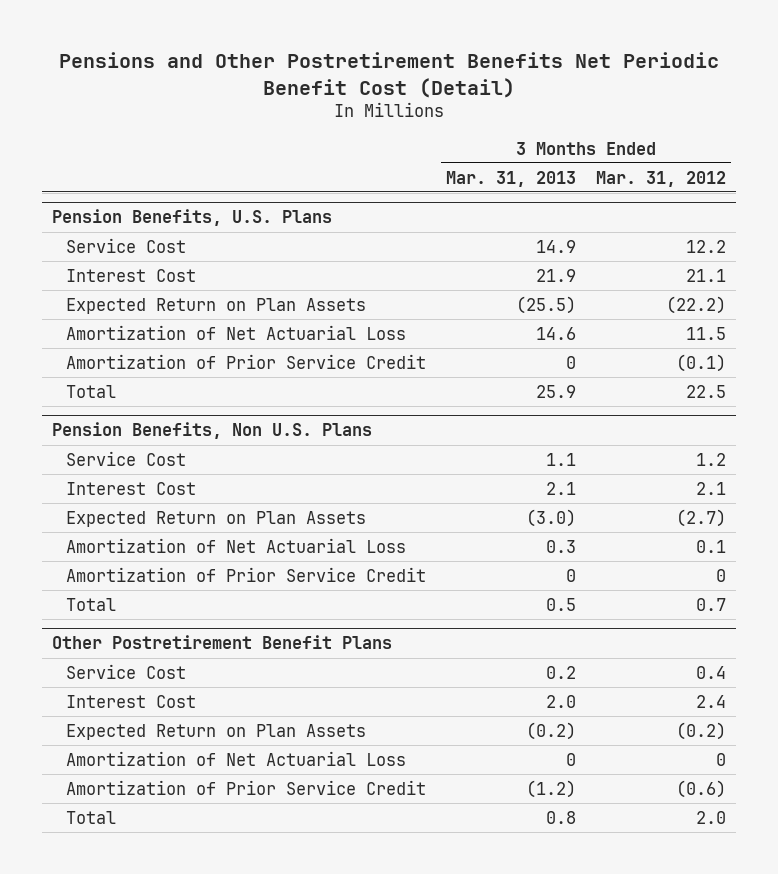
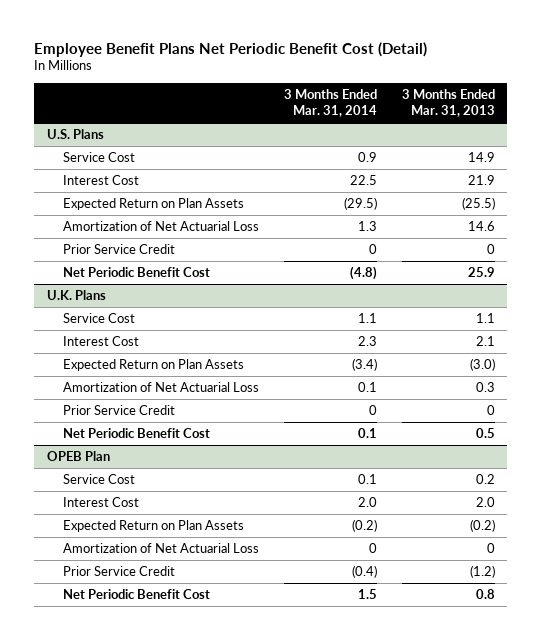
- Pensions and Other Postretirement Benefits Net Periodic Benefit Cost (Detail)
+ Employee Benefit Plans Net Periodic Benefit Cost (Detail)
- | 3 Months Ended Mar. 31, 2013 | 3 Months Ended Mar. 31, 2012
+ | 3 Months Ended Mar. 31, 2014 | 3 Months Ended Mar. 31, 2013
- Pension Benefits, U.S. Plans
+ U.S. Plans
- Amortization of Prior Service Credit | 0 | (0.1)
- Total | 25.9 | 22.5
- Pension Benefits, Non U.S. Plans
+ Prior Service Credit | 0 | 0
+ Net Periodic Benefit Cost | (4.8) | 25.9
+ U.K. Plans
- Amortization of Prior Service Credit | 0 | 0
- Total | 0.5 | 0.7
- Other Postretirement Benefit Plans
+ Prior Service Credit | 0 | 0
+ Net Periodic Benefit Cost | 0.1 | 0.5
+ OPEB Plan
- Amortization of Prior Service Credit | (1.2) | (0.6)
- Total | 0.8 | 2.0
+ Prior Service Credit | (0.4) | (1.2)
+ Net Periodic Benefit Cost | 1.5 | 0.8

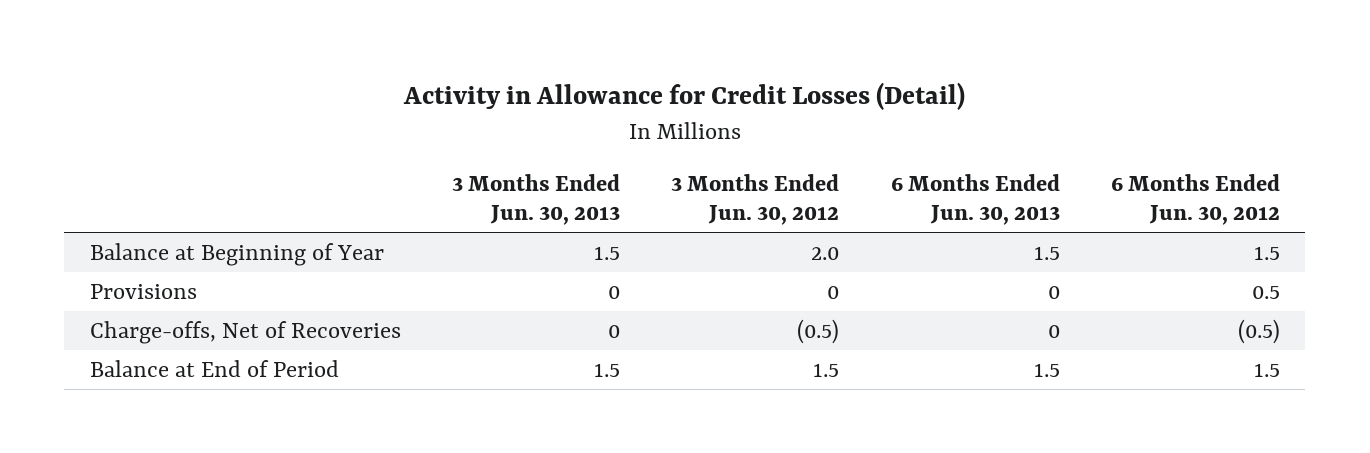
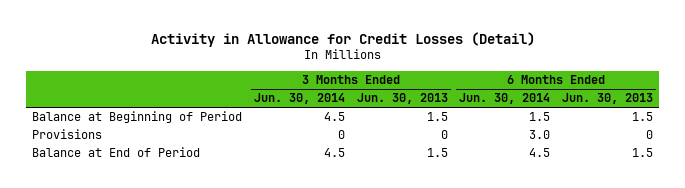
- | 3 Months Ended Jun. 30, 2013 | 3 Months Ended Jun. 30, 2012 | 6 Months Ended Jun. 30, 2013 | 6 Months Ended Jun. 30, 2012
+ | 3 Months Ended Jun. 30, 2014 | 3 Months Ended Jun. 30, 2013 | 6 Months Ended Jun. 30, 2014 | 6 Months Ended Jun. 30, 2013
- Balance at Beginning of Year | 1.5 | 2.0 | 1.5 | 1.5
+ Balance at Beginning of Period | 4.5 | 1.5 | 1.5 | 1.5
- Charge-offs, Net of Recoveries | 0 | (0.5) | 0 | (0.5)

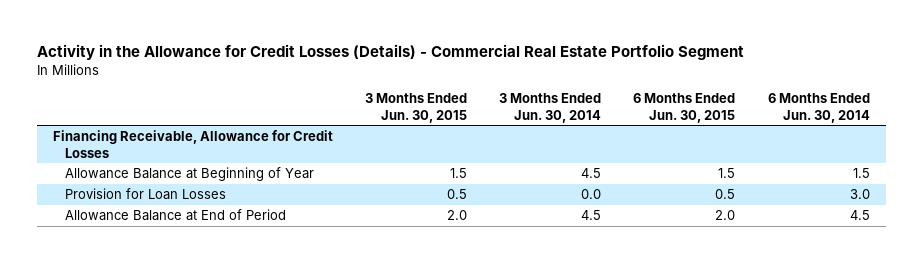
- Activity in Allowance for Credit Losses (Detail)
+ Activity in the Allowance for Credit Losses (Details) - Commercial Real Estate Portfolio Segment
- | 3 Months Ended Jun. 30, 2014 | 3 Months Ended Jun. 30, 2013 | 6 Months Ended Jun. 30, 2014 | 6 Months Ended Jun. 30, 2013
+ | 3 Months Ended Jun. 30, 2015 | 3 Months Ended Jun. 30, 2014 | 6 Months Ended Jun. 30, 2015 | 6 Months Ended Jun. 30, 2014
- Balance at Beginning of Period | 4.5 | 1.5 | 1.5 | 1.5
- Provisions | 0 | 0 | 3.0 | 0
- Balance at End of Period | 4.5 | 1.5 | 4.5 | 1.5
+ Financing Receivable, Allowance for Credit Losses
+ Allowance Balance at Beginning of Year | 1.5 | 4.5 | 1.5 | 1.5
+ Provision for Loan Losses | 0.5 | 0.0 | 0.5 | 3.0
+ Allowance Balance at End of Period | 2.0 | 4.5 | 2.0 | 4.5

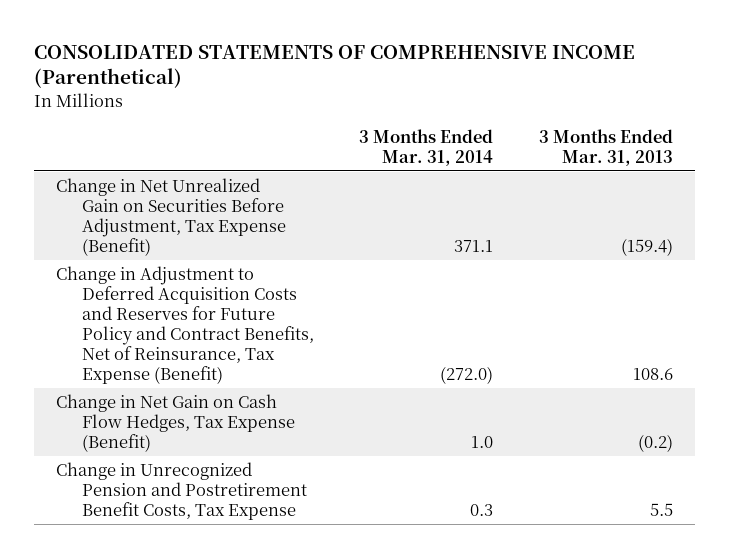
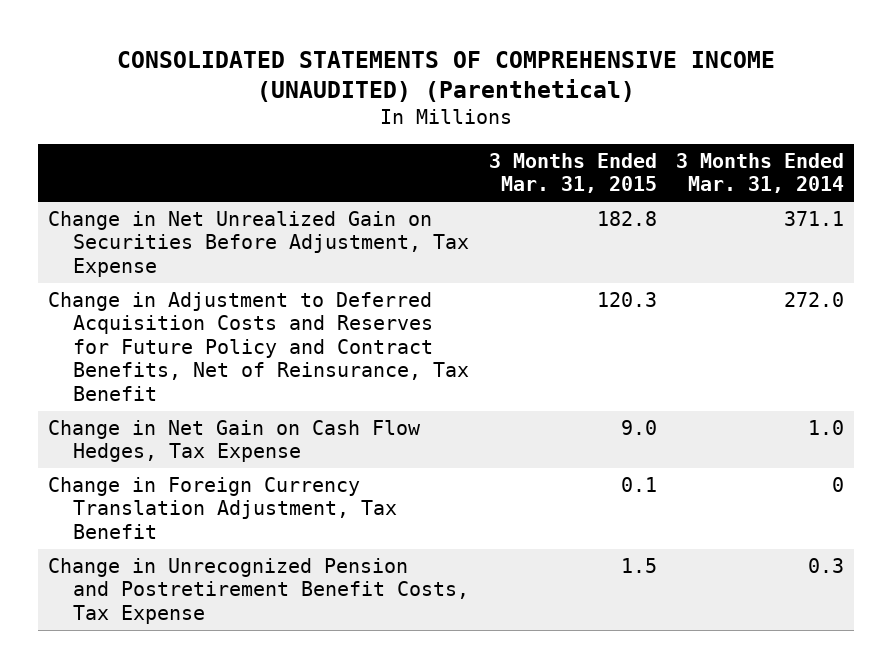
- CONSOLIDATED STATEMENTS OF COMPREHENSIVE INCOME (Parenthetical)
+ CONSOLIDATED STATEMENTS OF COMPREHENSIVE INCOME (UNAUDITED) (Parenthetical)
- | 3 Months Ended Mar. 31, 2014 | 3 Months Ended Mar. 31, 2013
+ | 3 Months Ended Mar. 31, 2015 | 3 Months Ended Mar. 31, 2014
- Change in Net Unrealized Gain on Securities Before Adjustment, Tax Expense (Benefit) | 371.1 | (159.4)
- Change in Adjustment to Deferred Acquisition Costs and Reserves for Future Policy and Contract Benefits, Net of Reinsurance, Tax Expense (Benefit) | (272.0) | 108.6
- Change in Net Gain on Cash Flow Hedges, Tax Expense (Benefit) | 1.0 | (0.2)
+ Change in Net Unrealized Gain on Securities Before Adjustment, Tax Expense | 182.8 | 371.1
+ Change in Adjustment to Deferred Acquisition Costs and Reserves for Future Policy and Contract Benefits, Net of Reinsurance, Tax Benefit | 120.3 | 272.0
+ Change in Net Gain on Cash Flow Hedges, Tax Expense | 9.0 | 1.0
+ Change in Foreign Currency Translation Adjustment, Tax Benefit | 0.1 | 0

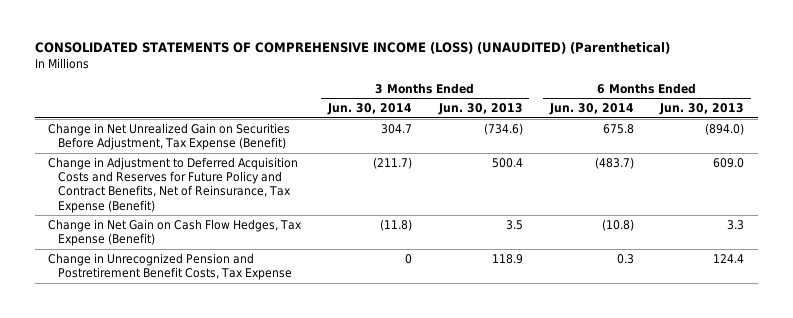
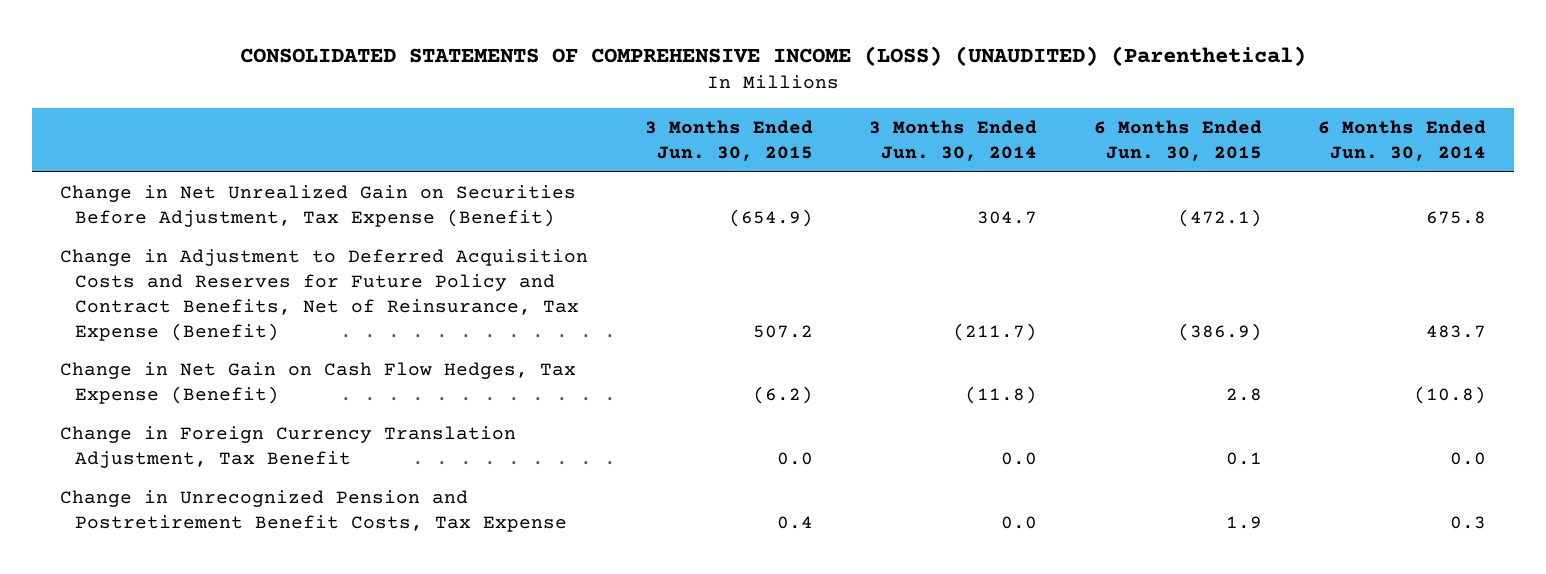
- | 3 Months Ended Jun. 30, 2014 | 3 Months Ended Jun. 30, 2013 | 6 Months Ended Jun. 30, 2014 | 6 Months Ended Jun. 30, 2013
+ | 3 Months Ended Jun. 30, 2015 | 3 Months Ended Jun. 30, 2014 | 6 Months Ended Jun. 30, 2015 | 6 Months Ended Jun. 30, 2014
- Change in Adjustment to Deferred Acquisition Costs and Reserves for Future Policy and Contract Benefits, Net of Reinsurance, Tax Expense (Benefit) | (211.7) | 500.4 | (483.7) | 609.0
+ Change in Adjustment to Deferred Acquisition Costs and Reserves for Future Policy and Contract Benefits, Net of Reinsurance, Tax Expense (Benefit) | 507.2 | (211.7) | (386.9) | 483.7
- Change in Unrecognized Pension and Postretirement Benefit Costs, Tax Expense | 0 | 118.9 | 0.3 | 124.4
+ Change in Foreign Currency Translation Adjustment, Tax Benefit | 0.0 | 0.0 | 0.1 | 0.0
+ Change in Unrecognized Pension and Postretirement Benefit Costs, Tax Expense | 0.4 | 0.0 | 1.9 | 0.3

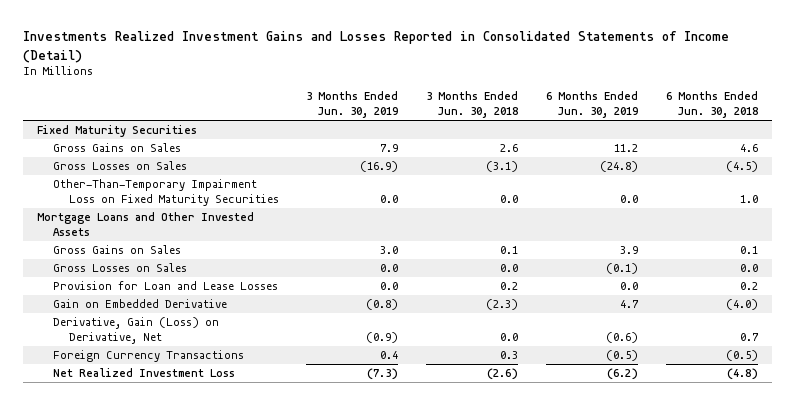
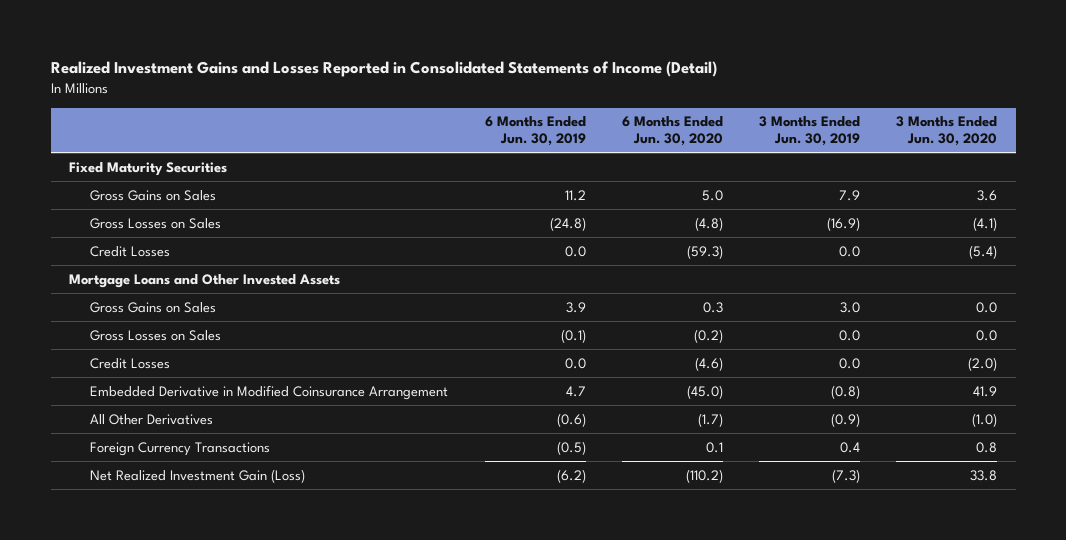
- Investments Realized Investment Gains and Losses Reported in Consolidated Statements of Income (Detail)
+ Realized Investment Gains and Losses Reported in Consolidated Statements of Income (Detail)
- | 3 Months Ended Jun. 30, 2019 | 3 Months Ended Jun. 30, 2018 | 6 Months Ended Jun. 30, 2019 | 6 Months Ended Jun. 30, 2018
+ | 6 Months Ended Jun. 30, 2019 | 6 Months Ended Jun. 30, 2020 | 3 Months Ended Jun. 30, 2019 | 3 Months Ended Jun. 30, 2020
- Other-Than-Temporary Impairment Loss on Fixed Maturity Securities | 0.0 | 0.0 | 0.0 | 1.0
+ Credit Losses | 0.0 | (59.3) | 0.0 | (5.4)
- Provision for Loan and Lease Losses | 0.0 | 0.2 | 0.0 | 0.2
- Gain on Embedded Derivative | (0.8) | (2.3) | 4.7 | (4.0)
- Derivative, Gain (Loss) on Derivative, Net | (0.9) | 0.0 | (0.6) | 0.7
+ Credit Losses | 0.0 | (4.6) | 0.0 | (2.0)
+ Embedded Derivative in Modified Coinsurance Arrangement | 4.7 | (45.0) | (0.8) | 41.9
+ All Other Derivatives | (0.6) | (1.7) | (0.9) | (1.0)
- Net Realized Investment Loss | (7.3) | (2.6) | (6.2) | (4.8)
+ Net Realized Investment Gain (Loss) | (6.2) | (110.2) | (7.3) | 33.8

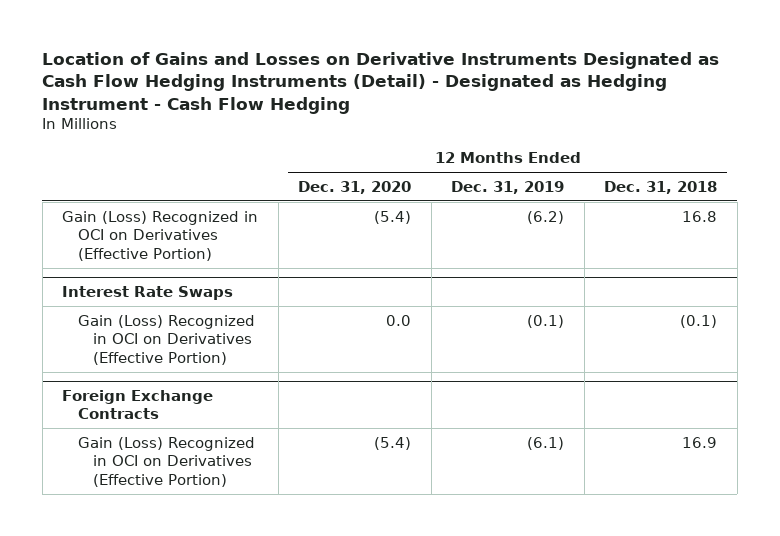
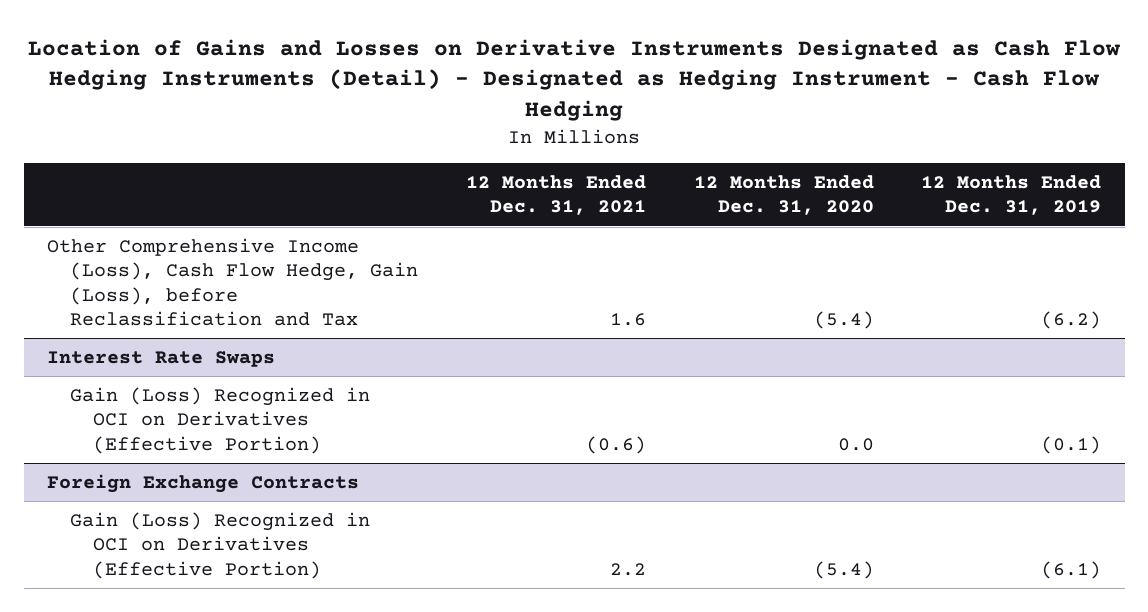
- | 12 Months Ended Dec. 31, 2020 | 12 Months Ended Dec. 31, 2019 | 12 Months Ended Dec. 31, 2018
+ | 12 Months Ended Dec. 31, 2021 | 12 Months Ended Dec. 31, 2020 | 12 Months Ended Dec. 31, 2019
- Gain (Loss) Recognized in OCI on Derivatives (Effective Portion) | (5.4) | (6.2) | 16.8
+ Other Comprehensive Income (Loss), Cash Flow Hedge, Gain (Loss), before Reclassification and Tax | 1.6 | (5.4) | (6.2)

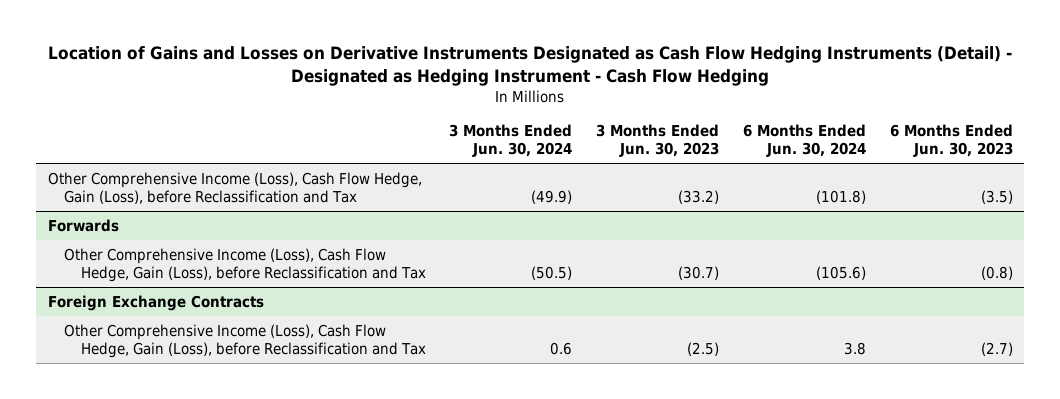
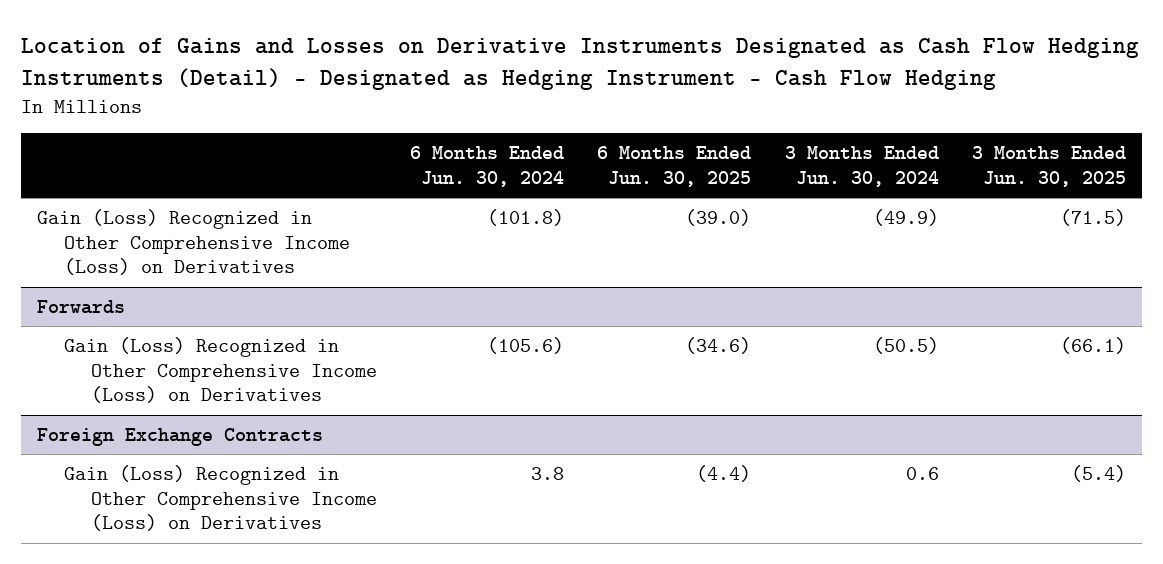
- | 3 Months Ended Jun. 30, 2024 | 3 Months Ended Jun. 30, 2023 | 6 Months Ended Jun. 30, 2024 | 6 Months Ended Jun. 30, 2023
+ | 6 Months Ended Jun. 30, 2024 | 6 Months Ended Jun. 30, 2025 | 3 Months Ended Jun. 30, 2024 | 3 Months Ended Jun. 30, 2025
- Other Comprehensive Income (Loss), Cash Flow Hedge, Gain (Loss), before Reclassification and Tax | (49.9) | (33.2) | (101.8) | (3.5)
+ Gain (Loss) Recognized in Other Comprehensive Income (Loss) on Derivatives | (101.8) | (39.0) | (49.9) | (71.5)
@ Forwards
- Other Comprehensive Income (Loss), Cash Flow Hedge, Gain (Loss), before Reclassification and Tax | (50.5) | (30.7) | (105.6) | (0.8)
+ Gain (Loss) Recognized in Other Comprehensive Income (Loss) on Derivatives | (105.6) | (34.6) | (50.5) | (66.1)
@ Foreign Exchange Contracts
- Other Comprehensive Income (Loss), Cash Flow Hedge, Gain (Loss), before Reclassification and Tax | 0.6 | (2.5) | 3.8 | (2.7)
+ Gain (Loss) Recognized in Other Comprehensive Income (Loss) on Derivatives | 3.8 | (4.4) | 0.6 | (5.4)

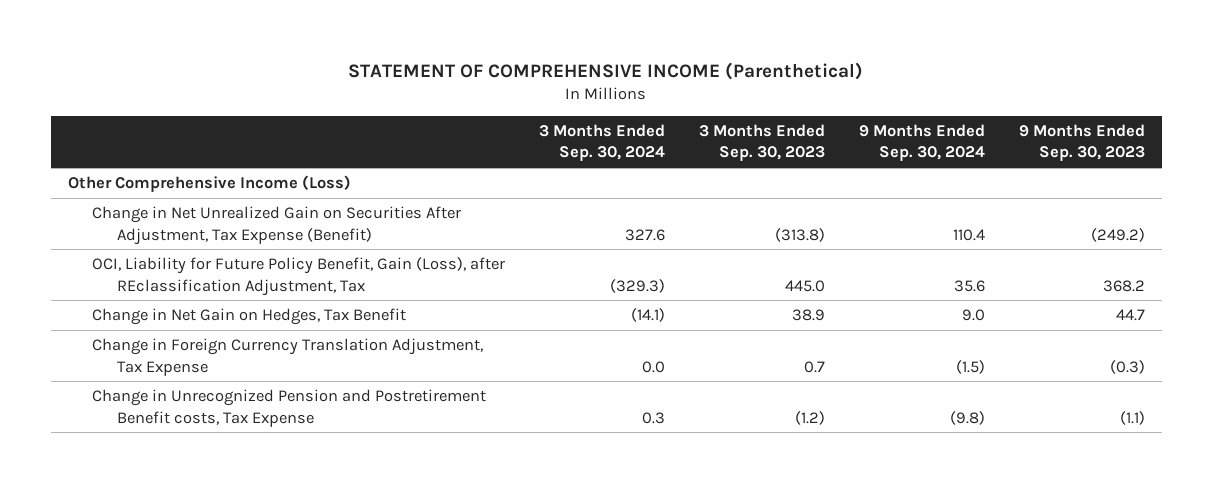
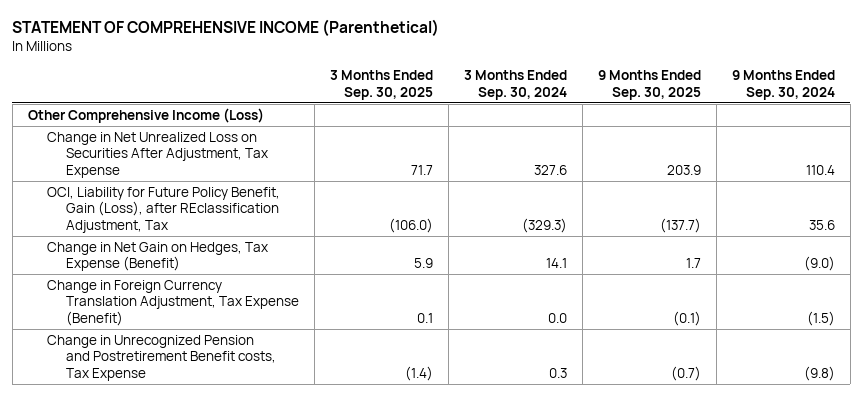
- | 3 Months Ended Sep. 30, 2024 | 3 Months Ended Sep. 30, 2023 | 9 Months Ended Sep. 30, 2024 | 9 Months Ended Sep. 30, 2023
+ | 3 Months Ended Sep. 30, 2025 | 3 Months Ended Sep. 30, 2024 | 9 Months Ended Sep. 30, 2025 | 9 Months Ended Sep. 30, 2024
- Change in Net Unrealized Gain on Securities After Adjustment, Tax Expense (Benefit) | 327.6 | (313.8) | 110.4 | (249.2)
+ Change in Net Unrealized Loss on Securities After Adjustment, Tax Expense | 71.7 | 327.6 | 203.9 | 110.4
- Change in Net Gain on Hedges, Tax Benefit | (14.1) | 38.9 | 9.0 | 44.7
- Change in Foreign Currency Translation Adjustment, Tax Expense | 0.0 | 0.7 | (1.5) | (0.3)
+ Change in Net Gain on Hedges, Tax Expense (Benefit) | 5.9 | 14.1 | 1.7 | (9.0)
+ Change in Foreign Currency Translation Adjustment, Tax Expense (Benefit) | 0.1 | 0.0 | (0.1) | (1.5)

